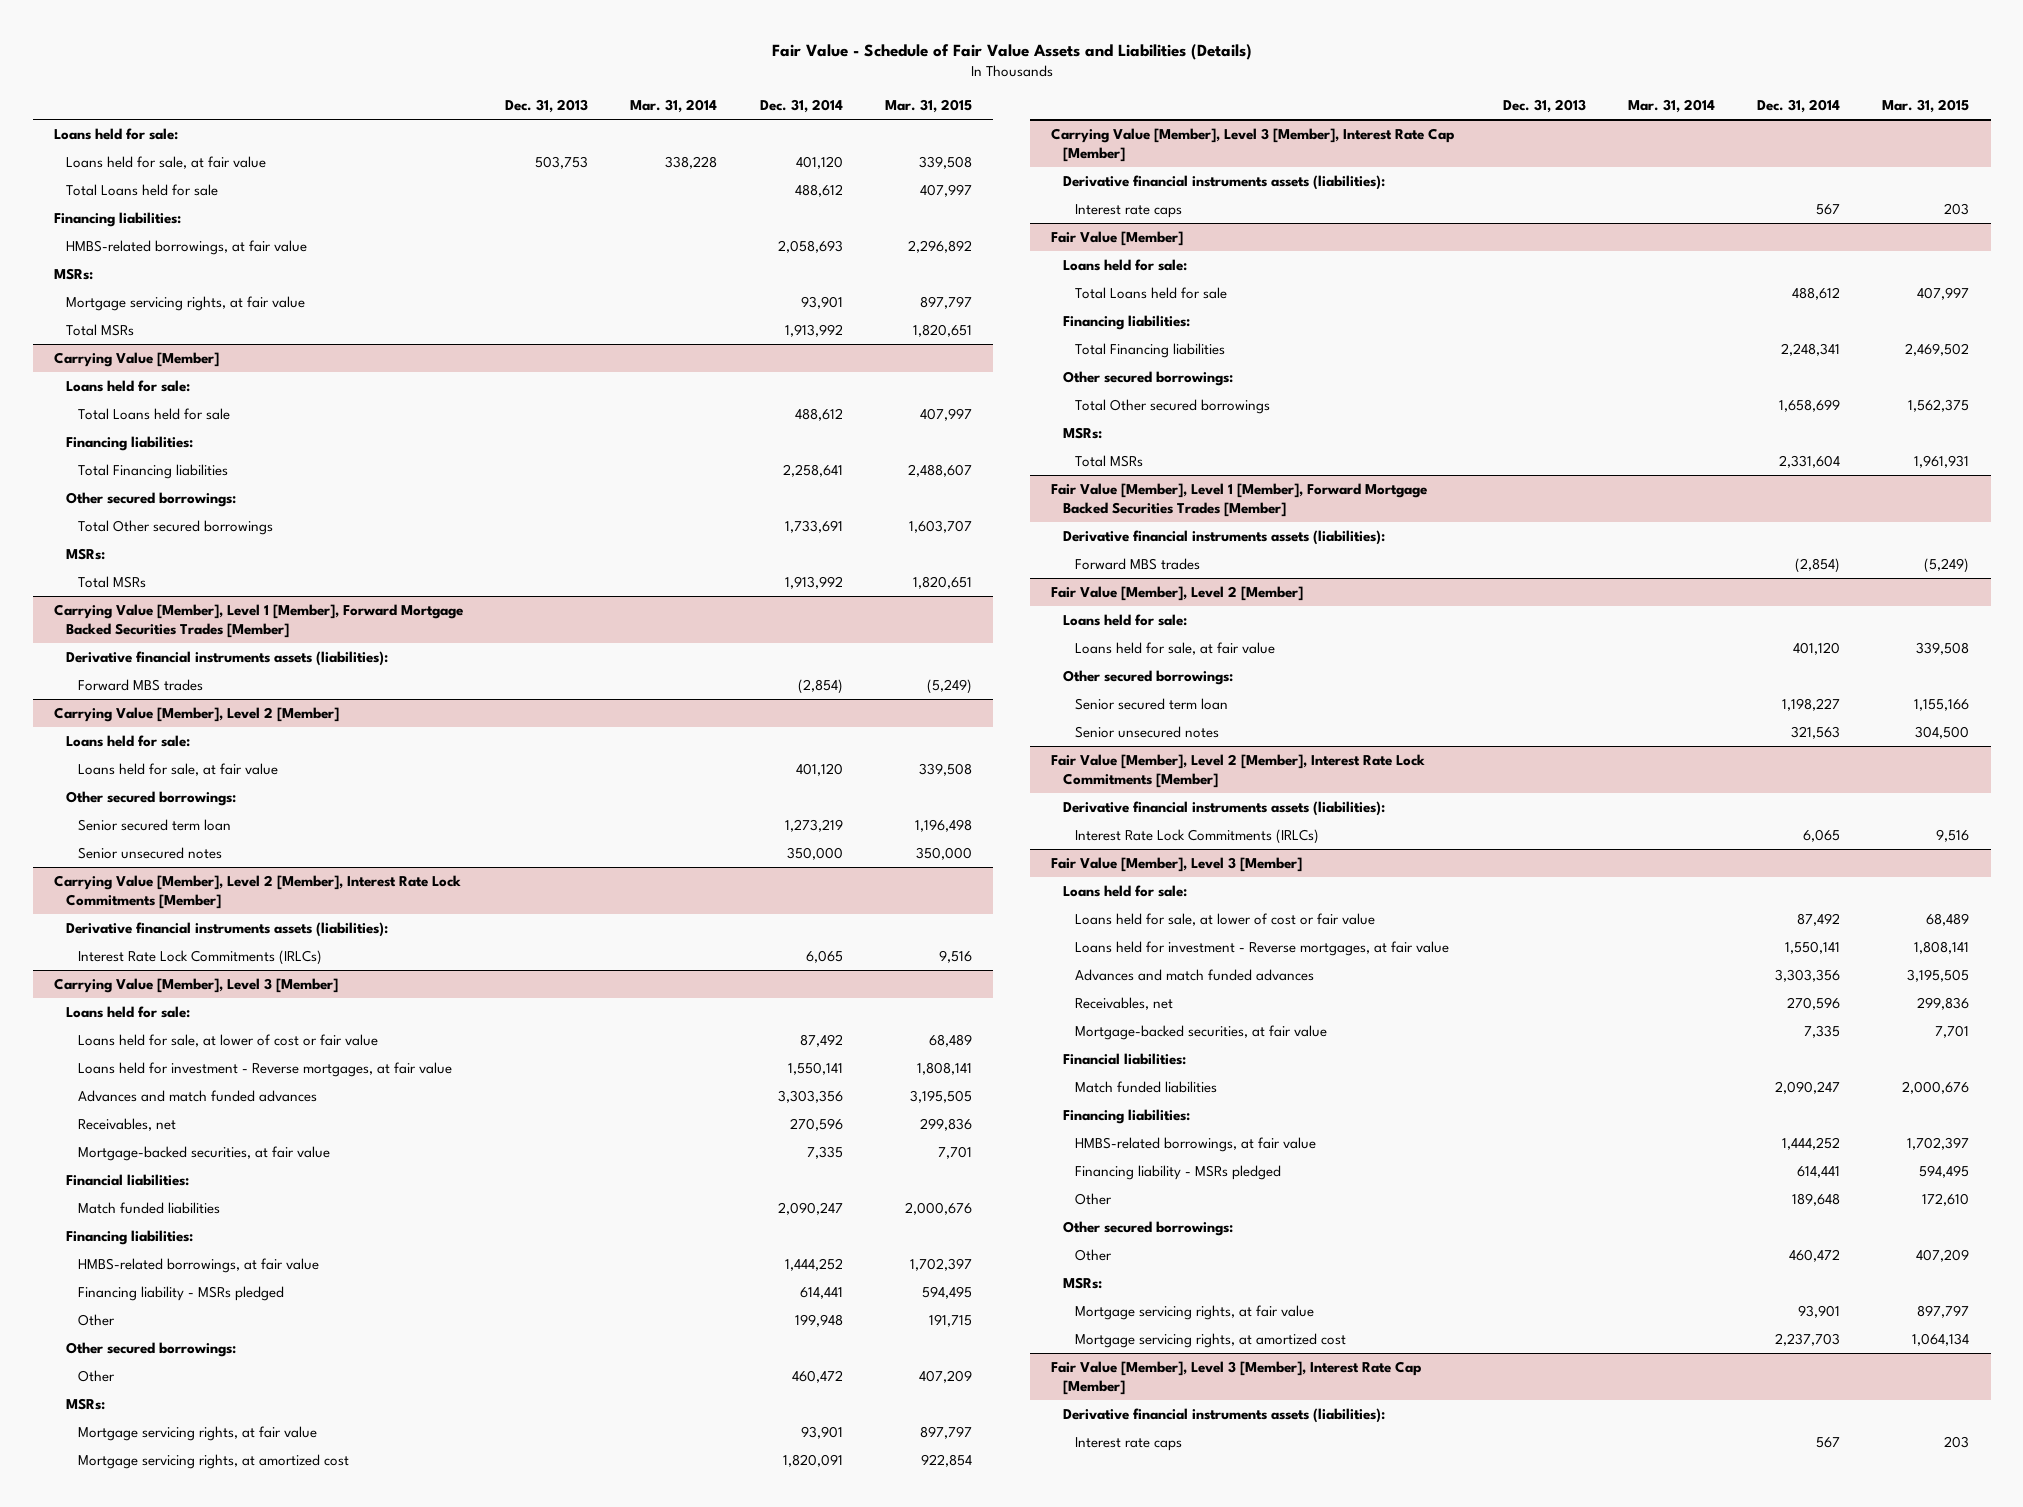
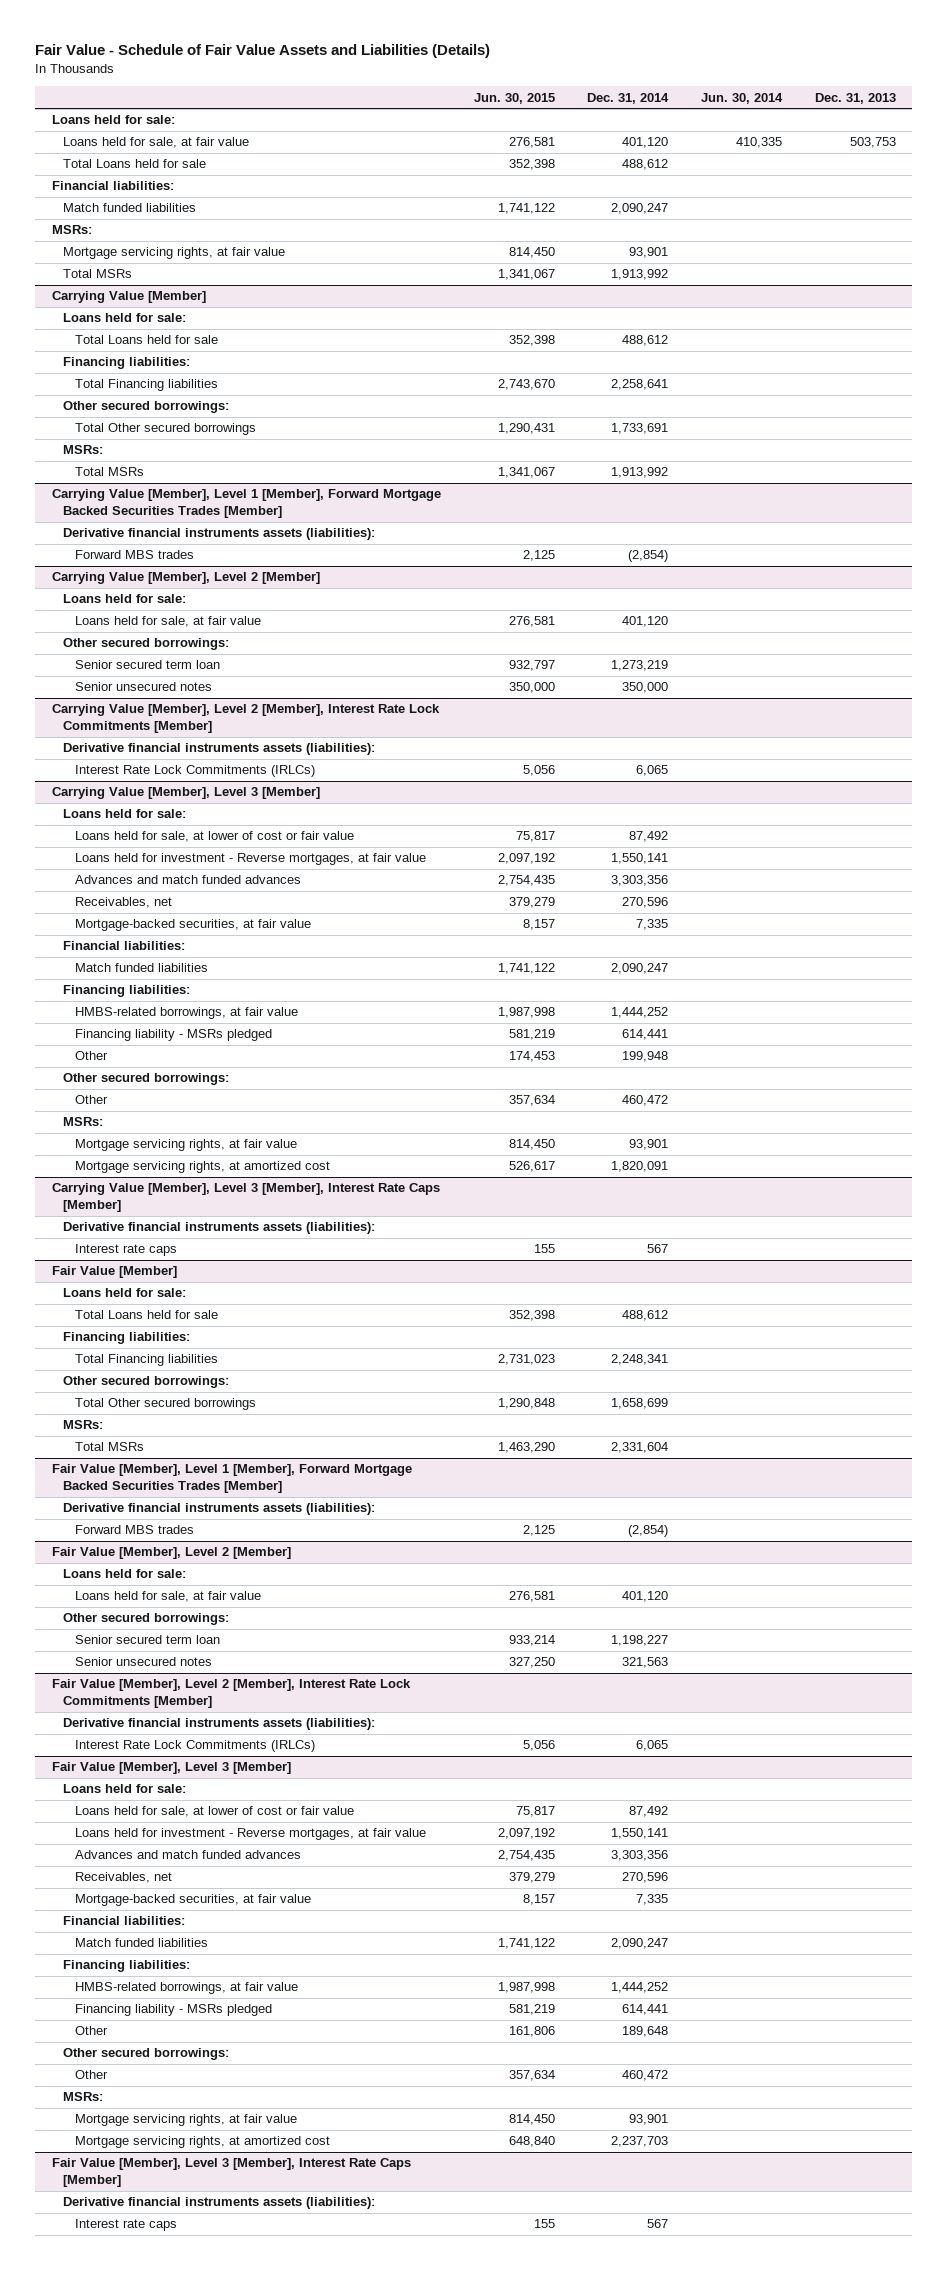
- | Dec. 31, 2013 | Mar. 31, 2014 | Dec. 31, 2014 | Mar. 31, 2015
+ | Jun. 30, 2015 | Dec. 31, 2014 | Jun. 30, 2014 | Dec. 31, 2013
- Financing liabilities:
- HMBS-related borrowings, at fair value | | | 2,058,693 | 2,296,892
+ Financial liabilities:
+ Match funded liabilities | 1,741,122 | 2,090,247 | |
- Carrying Value [Member], Level 3 [Member], Interest Rate Cap [Member]
+ Carrying Value [Member], Level 3 [Member], Interest Rate Caps [Member]
- Fair Value [Member], Level 3 [Member], Interest Rate Cap [Member]
+ Fair Value [Member], Level 3 [Member], Interest Rate Caps [Member]

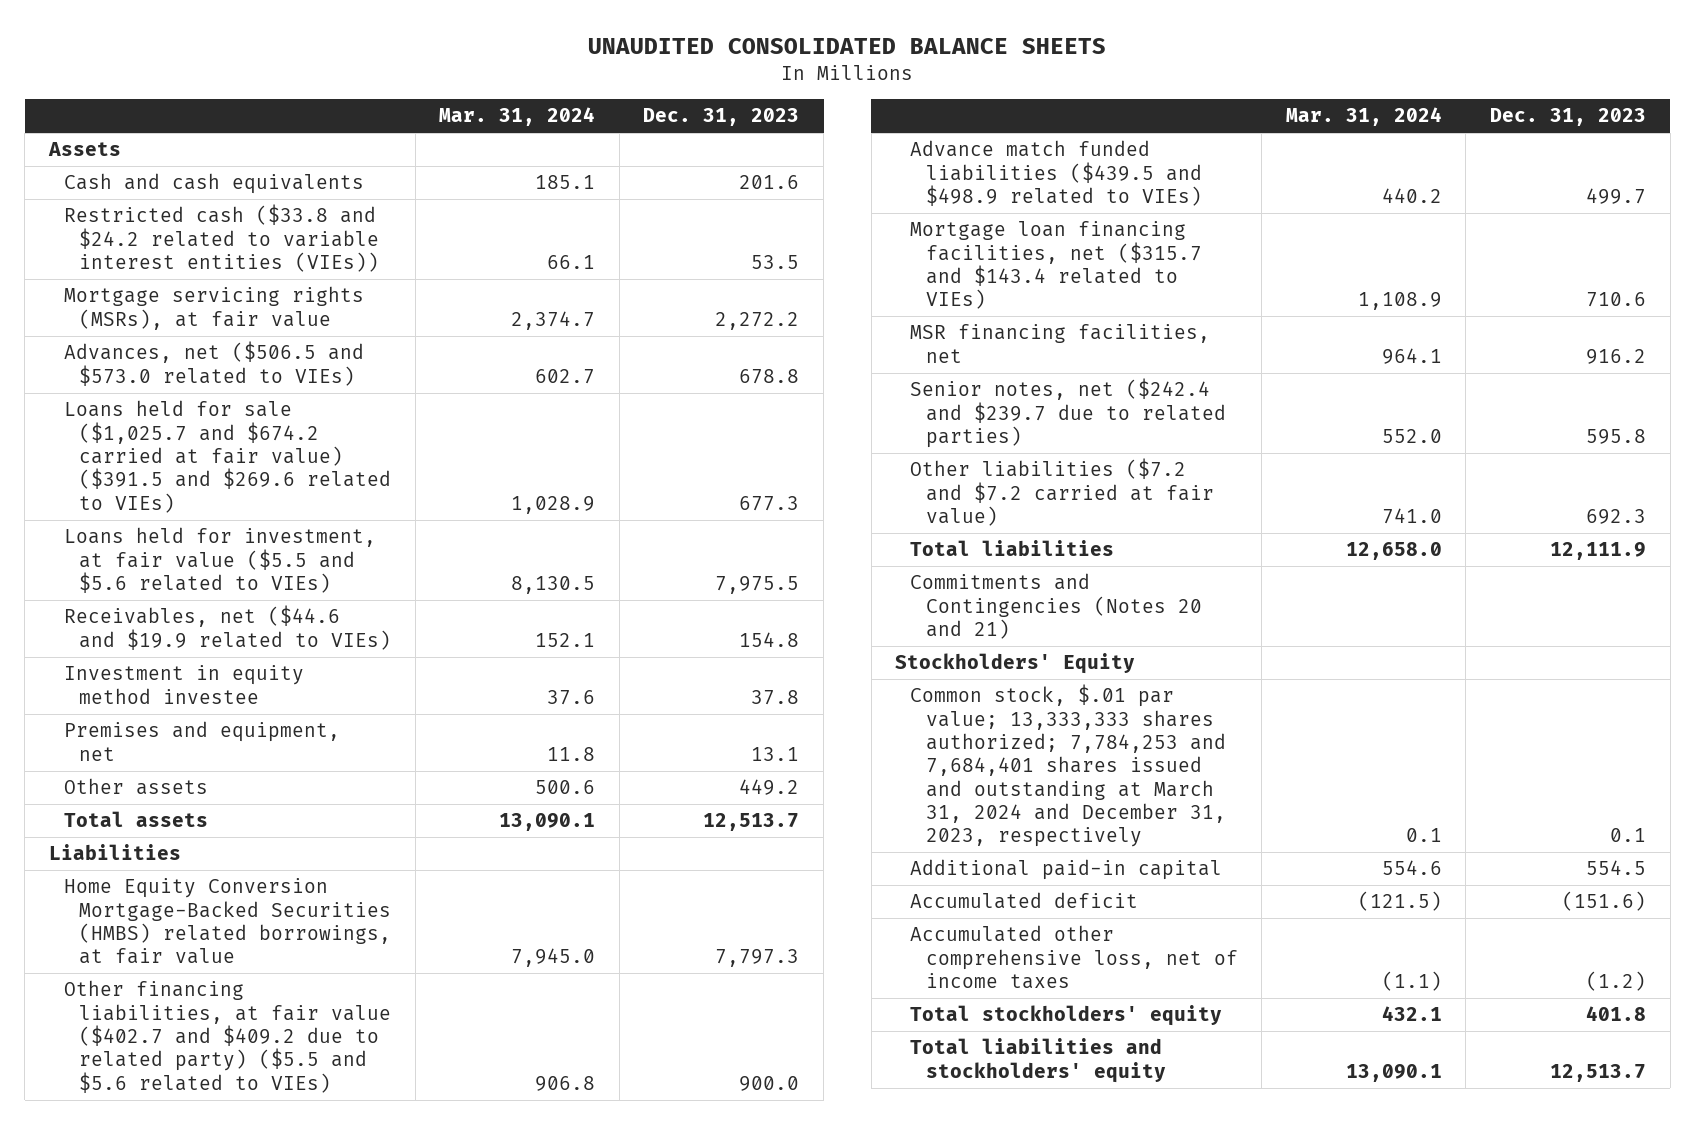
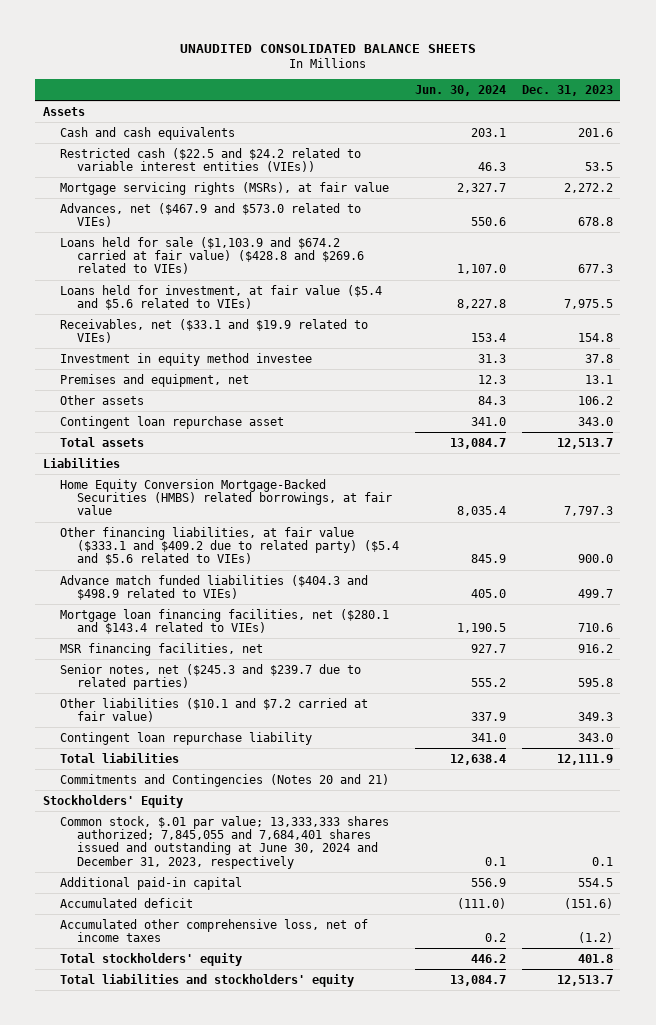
- | Mar. 31, 2024 | Dec. 31, 2023
+ | Jun. 30, 2024 | Dec. 31, 2023
- Restricted cash ($33.8 and $24.2 related to variable interest entities (VIEs)) | 66.1 | 53.5
+ Restricted cash ($22.5 and $24.2 related to variable interest entities (VIEs)) | 46.3 | 53.5
- Advances, net ($506.5 and $573.0 related to VIEs) | 602.7 | 678.8
- Loans held for sale ($1,025.7 and $674.2 carried at fair value) ($391.5 and $269.6 related to VIEs) | 1,028.9 | 677.3
- Loans held for investment, at fair value ($5.5 and $5.6 related to VIEs) | 8,130.5 | 7,975.5
- Receivables, net ($44.6 and $19.9 related to VIEs) | 152.1 | 154.8
+ Advances, net ($467.9 and $573.0 related to VIEs) | 550.6 | 678.8
+ Loans held for sale ($1,103.9 and $674.2 carried at fair value) ($428.8 and $269.6 related to VIEs) | 1,107.0 | 677.3
+ Loans held for investment, at fair value ($5.4 and $5.6 related to VIEs) | 8,227.8 | 7,975.5
+ Receivables, net ($33.1 and $19.9 related to VIEs) | 153.4 | 154.8
- Other assets | 500.6 | 449.2
+ Other assets | 84.3 | 106.2
+ Contingent loan repurchase asset | 341.0 | 343.0
- Other financing liabilities, at fair value ($402.7 and $409.2 due to related party) ($5.5 and $5.6 related to VIEs) | 906.8 | 900.0
- Advance match funded liabilities ($439.5 and $498.9 related to VIEs) | 440.2 | 499.7
- Mortgage loan financing facilities, net ($315.7 and $143.4 related to VIEs) | 1,108.9 | 710.6
+ Other financing liabilities, at fair value ($333.1 and $409.2 due to related party) ($5.4 and $5.6 related to VIEs) | 845.9 | 900.0
+ Advance match funded liabilities ($404.3 and $498.9 related to VIEs) | 405.0 | 499.7
+ Mortgage loan financing facilities, net ($280.1 and $143.4 related to VIEs) | 1,190.5 | 710.6
- Senior notes, net ($242.4 and $239.7 due to related parties) | 552.0 | 595.8
- Other liabilities ($7.2 and $7.2 carried at fair value) | 741.0 | 692.3
+ Senior notes, net ($245.3 and $239.7 due to related parties) | 555.2 | 595.8
+ Other liabilities ($10.1 and $7.2 carried at fair value) | 337.9 | 349.3
+ Contingent loan repurchase liability | 341.0 | 343.0
- Common stock, $.01 par value; 13,333,333 shares authorized; 7,784,253 and 7,684,401 shares issued and outstanding at March 31, 2024 and December 31, 2023, respectively | 0.1 | 0.1
+ Common stock, $.01 par value; 13,333,333 shares authorized; 7,845,055 and 7,684,401 shares issued and outstanding at June 30, 2024 and December 31, 2023, respectively | 0.1 | 0.1

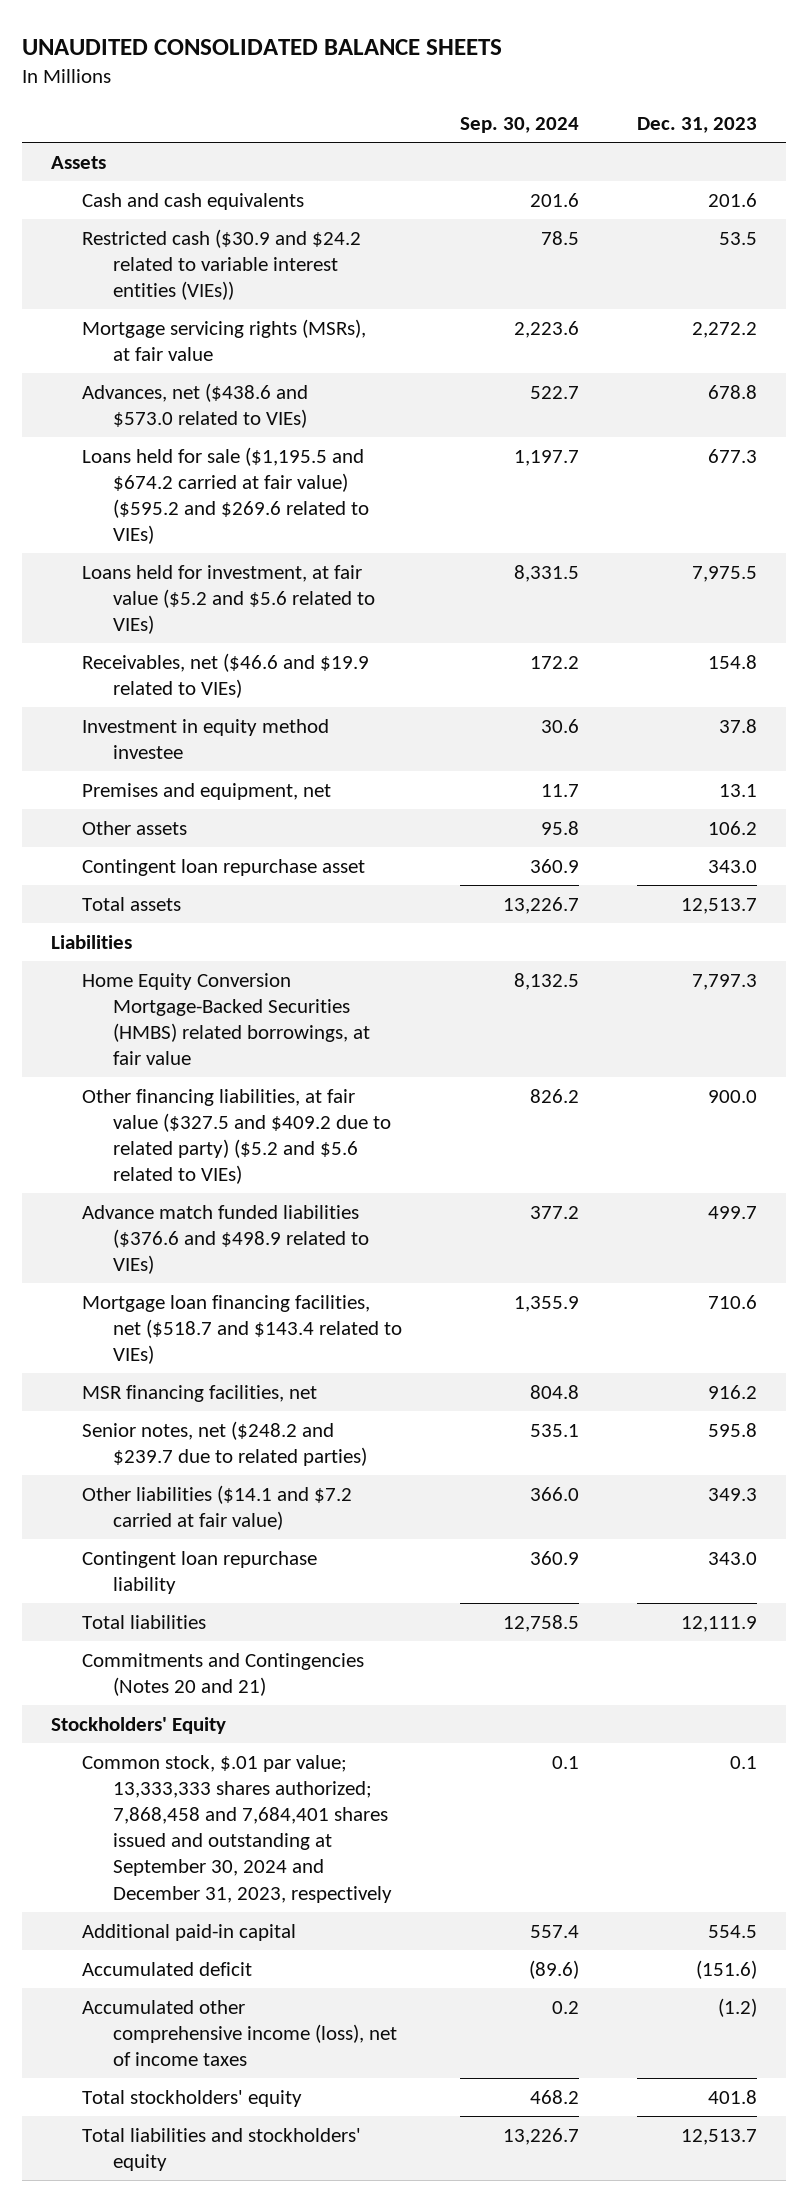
- | Jun. 30, 2024 | Dec. 31, 2023
+ | Sep. 30, 2024 | Dec. 31, 2023
- Restricted cash ($22.5 and $24.2 related to variable interest entities (VIEs)) | 46.3 | 53.5
+ Restricted cash ($30.9 and $24.2 related to variable interest entities (VIEs)) | 78.5 | 53.5
- Advances, net ($467.9 and $573.0 related to VIEs) | 550.6 | 678.8
- Loans held for sale ($1,103.9 and $674.2 carried at fair value) ($428.8 and $269.6 related to VIEs) | 1,107.0 | 677.3
- Loans held for investment, at fair value ($5.4 and $5.6 related to VIEs) | 8,227.8 | 7,975.5
- Receivables, net ($33.1 and $19.9 related to VIEs) | 153.4 | 154.8
+ Advances, net ($438.6 and $573.0 related to VIEs) | 522.7 | 678.8
+ Loans held for sale ($1,195.5 and $674.2 carried at fair value) ($595.2 and $269.6 related to VIEs) | 1,197.7 | 677.3
+ Loans held for investment, at fair value ($5.2 and $5.6 related to VIEs) | 8,331.5 | 7,975.5
+ Receivables, net ($46.6 and $19.9 related to VIEs) | 172.2 | 154.8
- Other financing liabilities, at fair value ($333.1 and $409.2 due to related party) ($5.4 and $5.6 related to VIEs) | 845.9 | 900.0
- Advance match funded liabilities ($404.3 and $498.9 related to VIEs) | 405.0 | 499.7
- Mortgage loan financing facilities, net ($280.1 and $143.4 related to VIEs) | 1,190.5 | 710.6
+ Other financing liabilities, at fair value ($327.5 and $409.2 due to related party) ($5.2 and $5.6 related to VIEs) | 826.2 | 900.0
+ Advance match funded liabilities ($376.6 and $498.9 related to VIEs) | 377.2 | 499.7
+ Mortgage loan financing facilities, net ($518.7 and $143.4 related to VIEs) | 1,355.9 | 710.6
- Senior notes, net ($245.3 and $239.7 due to related parties) | 555.2 | 595.8
- Other liabilities ($10.1 and $7.2 carried at fair value) | 337.9 | 349.3
+ Senior notes, net ($248.2 and $239.7 due to related parties) | 535.1 | 595.8
+ Other liabilities ($14.1 and $7.2 carried at fair value) | 366.0 | 349.3
- Common stock, $.01 par value; 13,333,333 shares authorized; 7,845,055 and 7,684,401 shares issued and outstanding at June 30, 2024 and December 31, 2023, respectively | 0.1 | 0.1
+ Common stock, $.01 par value; 13,333,333 shares authorized; 7,868,458 and 7,684,401 shares issued and outstanding at September 30, 2024 and December 31, 2023, respectively | 0.1 | 0.1
- Accumulated other comprehensive loss, net of income taxes | 0.2 | (1.2)
+ Accumulated other comprehensive income (loss), net of income taxes | 0.2 | (1.2)

